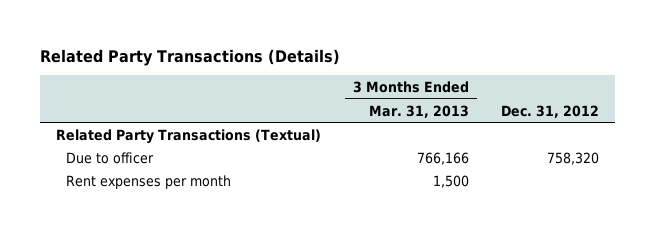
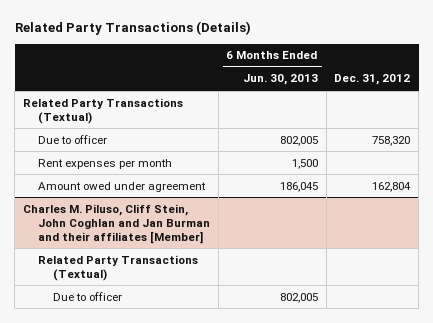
- | 3 Months Ended Mar. 31, 2013 | Dec. 31, 2012
+ | 6 Months Ended Jun. 30, 2013 | Dec. 31, 2012
+ Amount owed under agreement | 186,045 | 162,804
+ Charles M. Piluso, Cliff Stein, John Coghlan and Jan Burman and their affiliates [Member]
+ Related Party Transactions (Textual)
+ Due to officer | 802,005 |

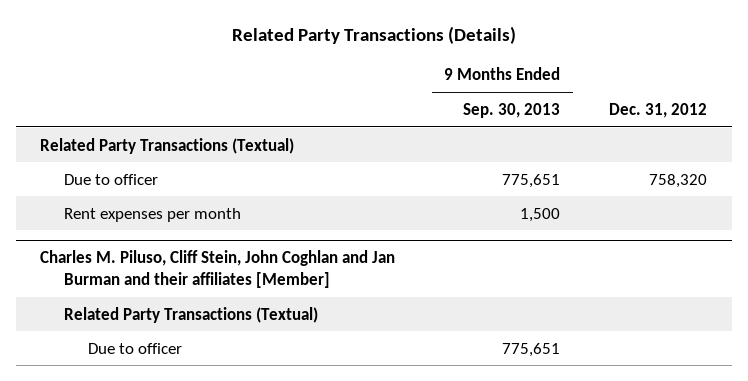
- | 6 Months Ended Jun. 30, 2013 | Dec. 31, 2012
+ | 9 Months Ended Sep. 30, 2013 | Dec. 31, 2012
- Amount owed under agreement | 186,045 | 162,804

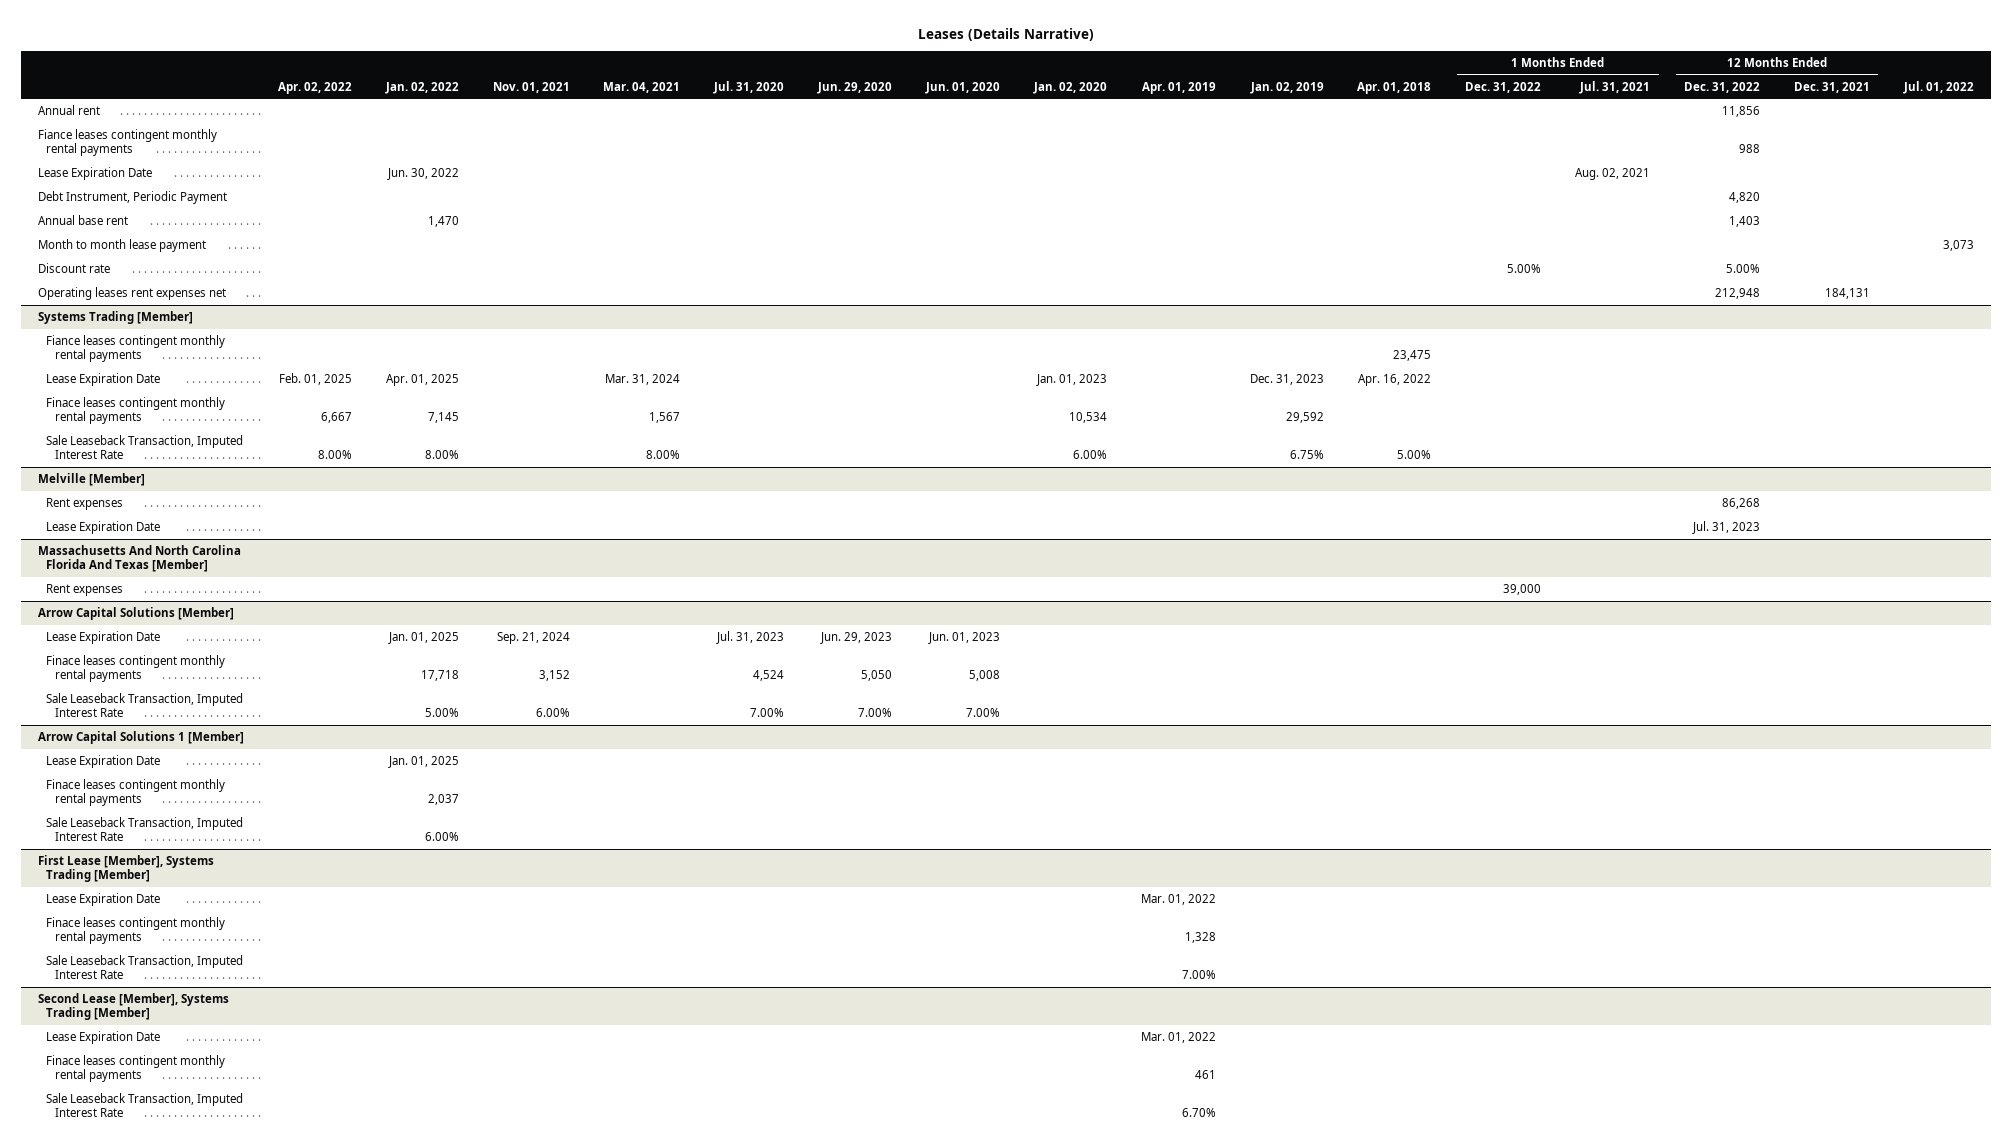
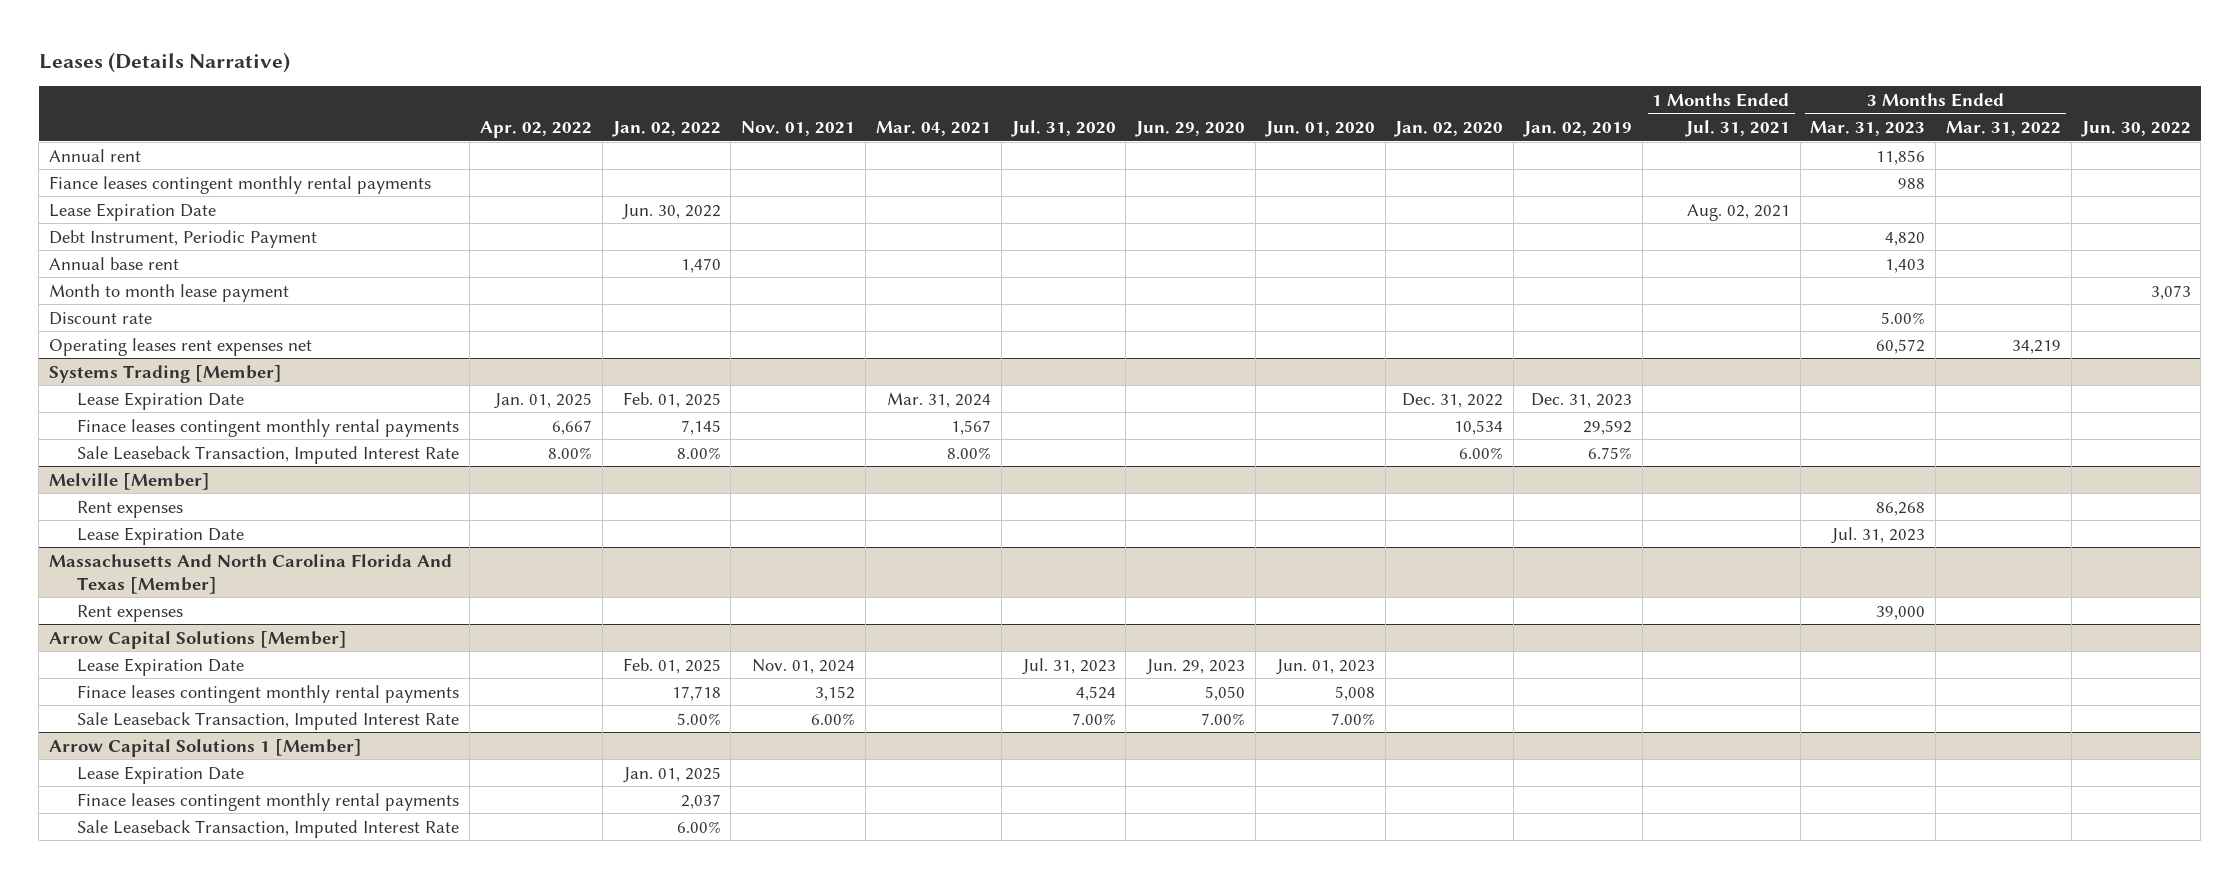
- | Apr. 02, 2022 | Jan. 02, 2022 | Nov. 01, 2021 | Mar. 04, 2021 | Jul. 31, 2020 | Jun. 29, 2020 | Jun. 01, 2020 | Jan. 02, 2020 | Apr. 01, 2019 | Jan. 02, 2019 | Apr. 01, 2018 | 1 Months Ended Dec. 31, 2022 | 1 Months Ended Jul. 31, 2021 | 12 Months Ended Dec. 31, 2022 | 12 Months Ended Dec. 31, 2021 | Jul. 01, 2022
+ | Apr. 02, 2022 | Jan. 02, 2022 | Nov. 01, 2021 | Mar. 04, 2021 | Jul. 31, 2020 | Jun. 29, 2020 | Jun. 01, 2020 | Jan. 02, 2020 | Jan. 02, 2019 | 1 Months Ended Jul. 31, 2021 | 3 Months Ended Mar. 31, 2023 | 3 Months Ended Mar. 31, 2022 | Jun. 30, 2022
@ Systems Trading [Member]
- Fiance leases contingent monthly rental payments | | | | | | | | | | | 23,475 | | | | |
- Lease Expiration Date | Feb. 01, 2025 | Apr. 01, 2025 | | Mar. 31, 2024 | | | | Jan. 01, 2023 | | Dec. 31, 2023 | Apr. 16, 2022 | | | | |
+ Lease Expiration Date | Jan. 01, 2025 | Feb. 01, 2025 | | Mar. 31, 2024 | | | | Dec. 31, 2022 | Dec. 31, 2023 | | | |
@ Arrow Capital Solutions [Member]
- Lease Expiration Date | | Jan. 01, 2025 | Sep. 21, 2024 | | Jul. 31, 2023 | Jun. 29, 2023 | Jun. 01, 2023 | | | | | | | | |
+ Lease Expiration Date | | Feb. 01, 2025 | Nov. 01, 2024 | | Jul. 31, 2023 | Jun. 29, 2023 | Jun. 01, 2023 | | | | | |
- First Lease [Member], Systems Trading [Member]
- Lease Expiration Date | | | | | | | | | Mar. 01, 2022 | | | | | | |
- Finace leases contingent monthly rental payments | | | | | | | | | 1,328 | | | | | | |
- Sale Leaseback Transaction, Imputed Interest Rate | | | | | | | | | 7.00% | | | | | | |
- Second Lease [Member], Systems Trading [Member]
- Lease Expiration Date | | | | | | | | | Mar. 01, 2022 | | | | | | |
- Finace leases contingent monthly rental payments | | | | | | | | | 461 | | | | | | |
- Sale Leaseback Transaction, Imputed Interest Rate | | | | | | | | | 6.70% | | | | | | |

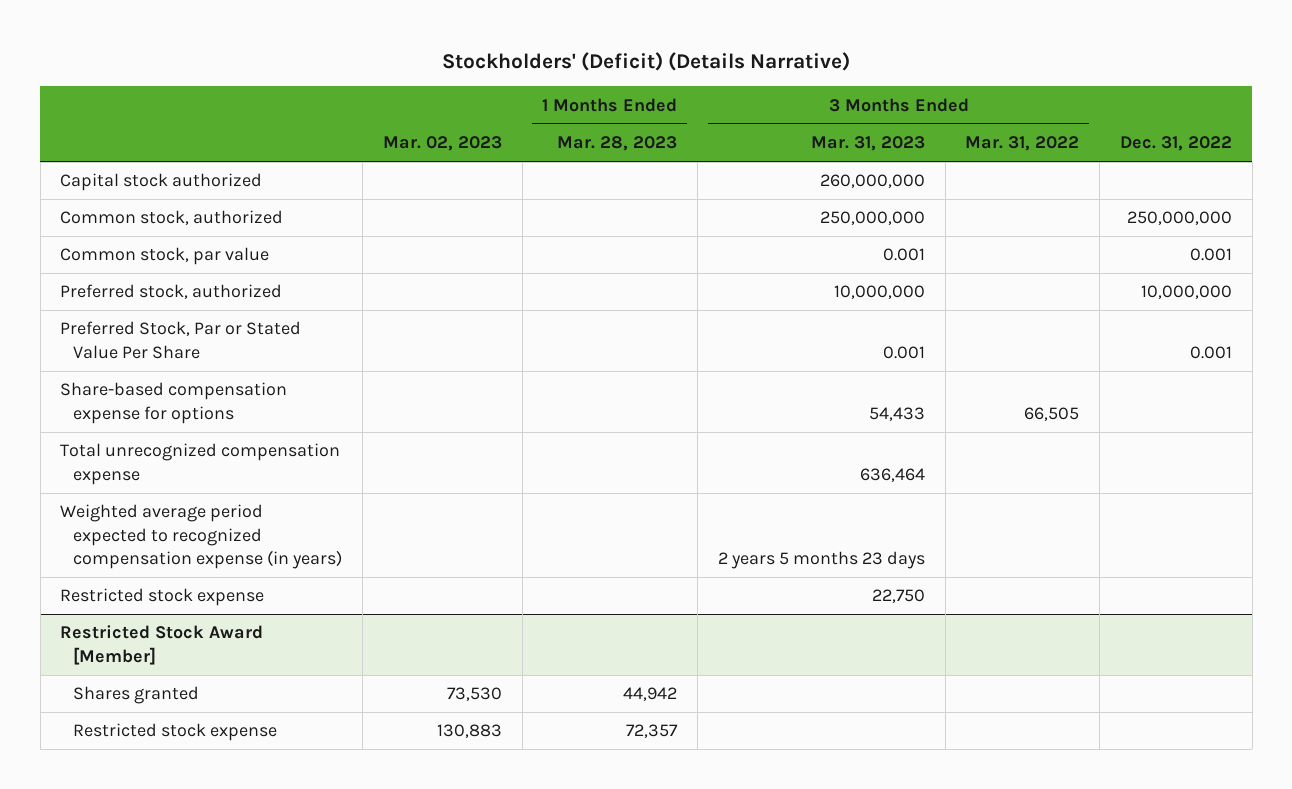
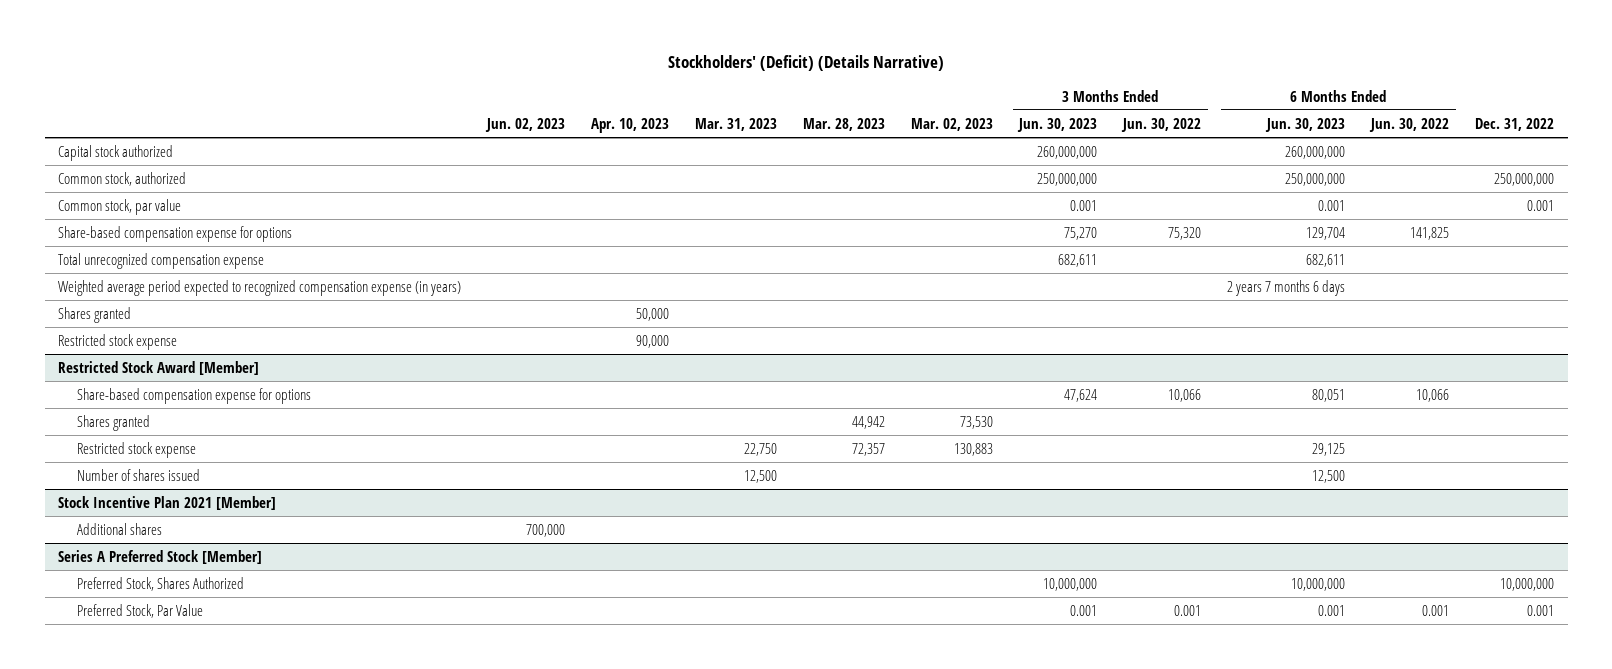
- | Mar. 02, 2023 | 1 Months Ended Mar. 28, 2023 | 3 Months Ended Mar. 31, 2023 | 3 Months Ended Mar. 31, 2022 | Dec. 31, 2022
+ | Jun. 02, 2023 | Apr. 10, 2023 | Mar. 31, 2023 | Mar. 28, 2023 | Mar. 02, 2023 | 3 Months Ended Jun. 30, 2023 | 3 Months Ended Jun. 30, 2022 | 6 Months Ended Jun. 30, 2023 | 6 Months Ended Jun. 30, 2022 | Dec. 31, 2022
- Preferred stock, authorized | | | 10,000,000 | | 10,000,000
- Preferred Stock, Par or Stated Value Per Share | | | 0.001 | | 0.001
+ Shares granted | | 50,000 | | | | | | | |
@ Restricted Stock Award [Member]
+ Share-based compensation expense for options | | | | | | 47,624 | 10,066 | 80,051 | 10,066 |
+ Number of shares issued | | | 12,500 | | | | | 12,500 | |
+ Stock Incentive Plan 2021 [Member]
+ Additional shares | 700,000 | | | | | | | | |
+ Series A Preferred Stock [Member]
+ Preferred Stock, Shares Authorized | | | | | | 10,000,000 | | 10,000,000 | | 10,000,000
+ Preferred Stock, Par Value | | | | | | 0.001 | 0.001 | 0.001 | 0.001 | 0.001

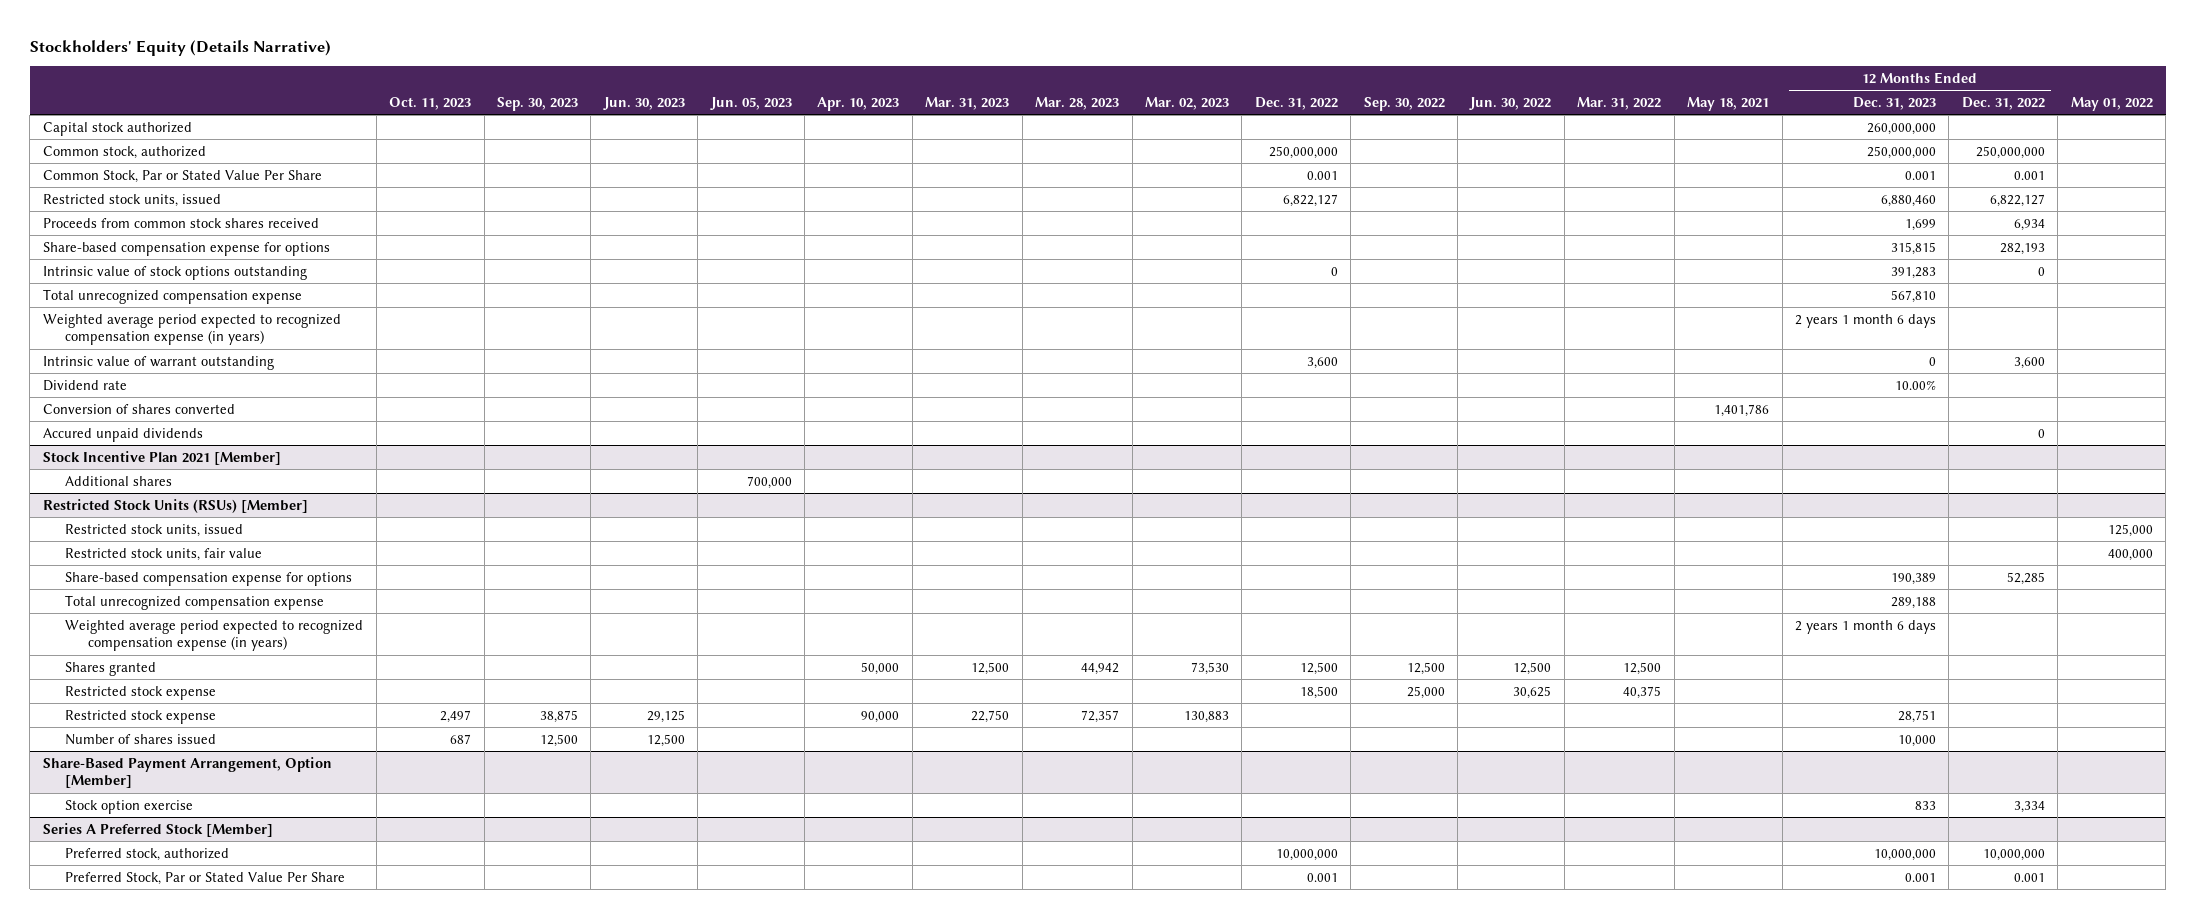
- Stockholders' (Deficit) (Details Narrative)
+ Stockholders' Equity (Details Narrative)
- | Jun. 02, 2023 | Apr. 10, 2023 | Mar. 31, 2023 | Mar. 28, 2023 | Mar. 02, 2023 | 3 Months Ended Jun. 30, 2023 | 3 Months Ended Jun. 30, 2022 | 6 Months Ended Jun. 30, 2023 | 6 Months Ended Jun. 30, 2022 | Dec. 31, 2022
+ | Oct. 11, 2023 | Sep. 30, 2023 | Jun. 30, 2023 | Jun. 05, 2023 | Apr. 10, 2023 | Mar. 31, 2023 | Mar. 28, 2023 | Mar. 02, 2023 | Dec. 31, 2022 | Sep. 30, 2022 | Jun. 30, 2022 | Mar. 31, 2022 | May 18, 2021 | 12 Months Ended Dec. 31, 2023 | 12 Months Ended Dec. 31, 2022 | May 01, 2022
- Common stock, par value | | | | | | 0.001 | | 0.001 | | 0.001
+ Common Stock, Par or Stated Value Per Share | | | | | | | | | 0.001 | | | | | 0.001 | 0.001 |
+ Restricted stock units, issued | | | | | | | | | 6,822,127 | | | | | 6,880,460 | 6,822,127 |
+ Proceeds from common stock shares received | | | | | | | | | | | | | | 1,699 | 6,934 |
+ Intrinsic value of stock options outstanding | | | | | | | | | 0 | | | | | 391,283 | 0 |
- Shares granted | | 50,000 | | | | | | | |
- Restricted stock expense | | 90,000 | | | | | | | |
- Restricted Stock Award [Member]
- Share-based compensation expense for options | | | | | | 47,624 | 10,066 | 80,051 | 10,066 |
- Shares granted | | | | 44,942 | 73,530 | | | | |
- Restricted stock expense | | | 22,750 | 72,357 | 130,883 | | | 29,125 | |
- Number of shares issued | | | 12,500 | | | | | 12,500 | |
+ Intrinsic value of warrant outstanding | | | | | | | | | 3,600 | | | | | 0 | 3,600 |
+ Dividend rate | | | | | | | | | | | | | | 10.00% | |
+ Conversion of shares converted | | | | | | | | | | | | | 1,401,786 | | |
+ Accured unpaid dividends | | | | | | | | | | | | | | | 0 |
+ Restricted Stock Units (RSUs) [Member]
+ Restricted stock units, issued | | | | | | | | | | | | | | | | 125,000
+ Restricted stock units, fair value | | | | | | | | | | | | | | | | 400,000
+ Share-based compensation expense for options | | | | | | | | | | | | | | 190,389 | 52,285 |
+ Total unrecognized compensation expense | | | | | | | | | | | | | | 289,188 | |
+ Weighted average period expected to recognized compensation expense (in years) | | | | | | | | | | | | | | 2 years 1 month 6 days | |
+ Shares granted | | | | | 50,000 | 12,500 | 44,942 | 73,530 | 12,500 | 12,500 | 12,500 | 12,500 | | | |
+ Restricted stock expense | | | | | | | | | 18,500 | 25,000 | 30,625 | 40,375 | | | |
+ Restricted stock expense | 2,497 | 38,875 | 29,125 | | 90,000 | 22,750 | 72,357 | 130,883 | | | | | | 28,751 | |
+ Number of shares issued | 687 | 12,500 | 12,500 | | | | | | | | | | | 10,000 | |
+ Share-Based Payment Arrangement, Option [Member]
+ Stock option exercise | | | | | | | | | | | | | | 833 | 3,334 |
@ Series A Preferred Stock [Member]
- Preferred Stock, Shares Authorized | | | | | | 10,000,000 | | 10,000,000 | | 10,000,000
- Preferred Stock, Par Value | | | | | | 0.001 | 0.001 | 0.001 | 0.001 | 0.001
+ Preferred stock, authorized | | | | | | | | | 10,000,000 | | | | | 10,000,000 | 10,000,000 |
+ Preferred Stock, Par or Stated Value Per Share | | | | | | | | | 0.001 | | | | | 0.001 | 0.001 |

